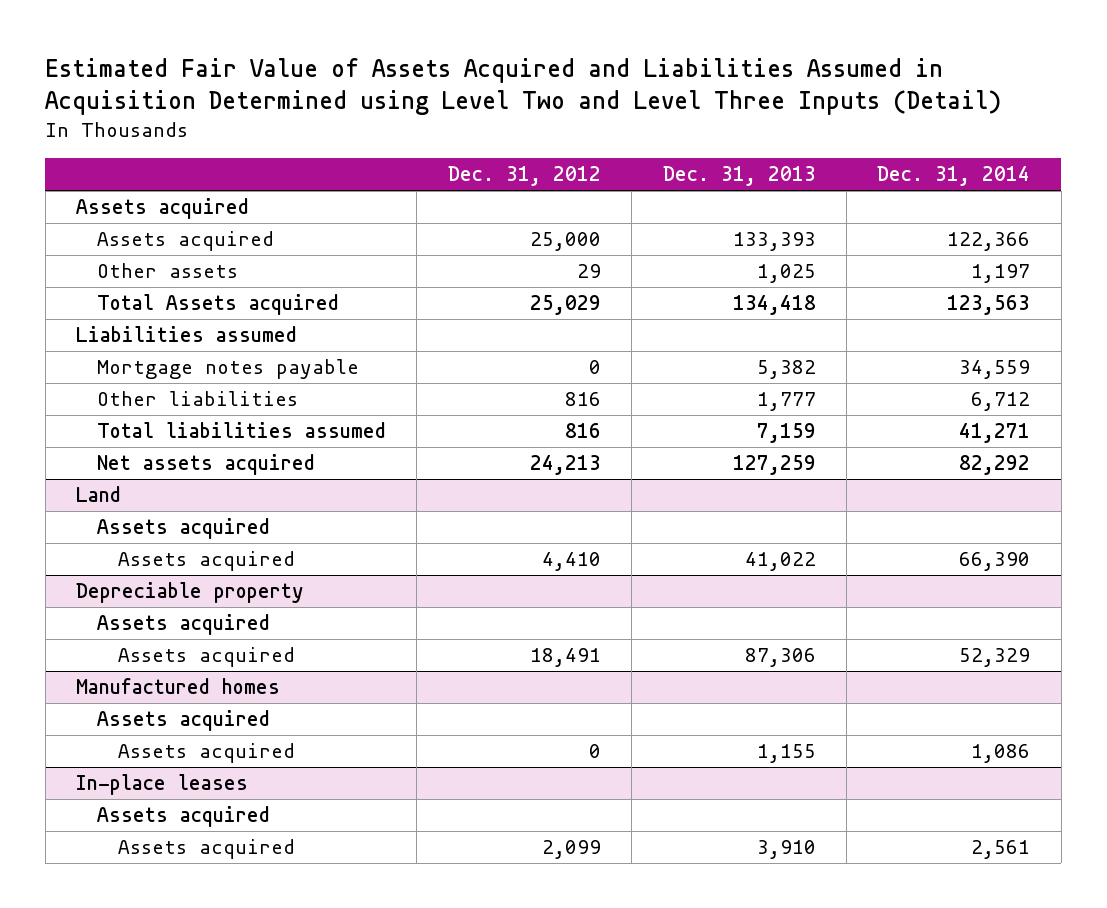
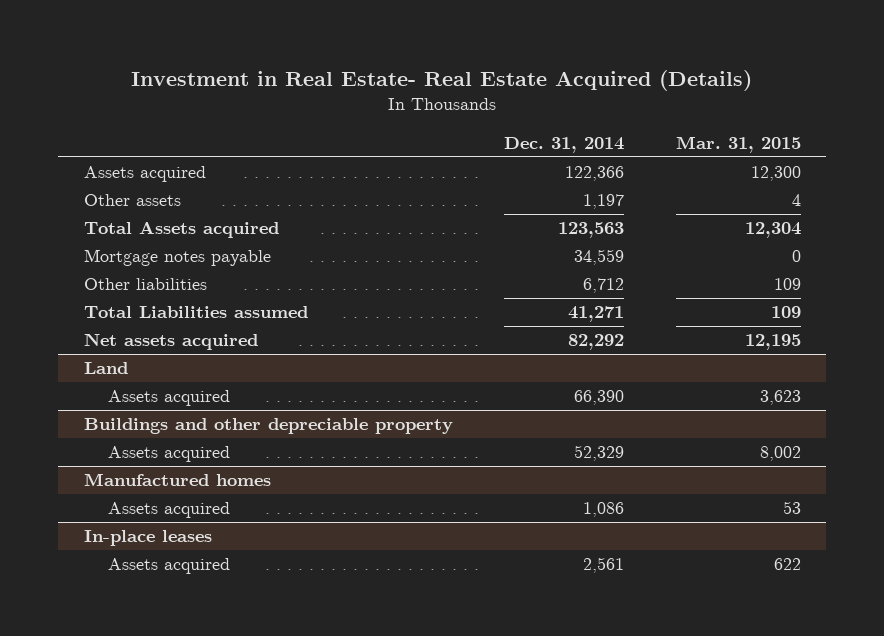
- Estimated Fair Value of Assets Acquired and Liabilities Assumed in Acquisition Determined using Level Two and Level Three Inputs (Detail)
+ Investment in Real Estate- Real Estate Acquired (Details)
- | Dec. 31, 2012 | Dec. 31, 2013 | Dec. 31, 2014
+ | Dec. 31, 2014 | Mar. 31, 2015
- Assets acquired
- Liabilities assumed
- Total liabilities assumed | 816 | 7,159 | 41,271
+ Total Liabilities assumed | 41,271 | 109
@ Land
- Assets acquired
- Depreciable property
- Assets acquired
+ Buildings and other depreciable property
@ Manufactured homes
- Assets acquired
@ In-place leases
- Assets acquired

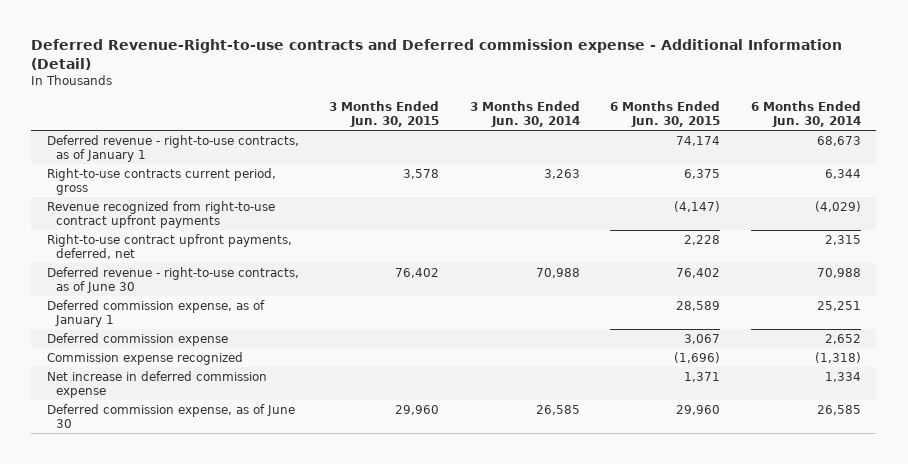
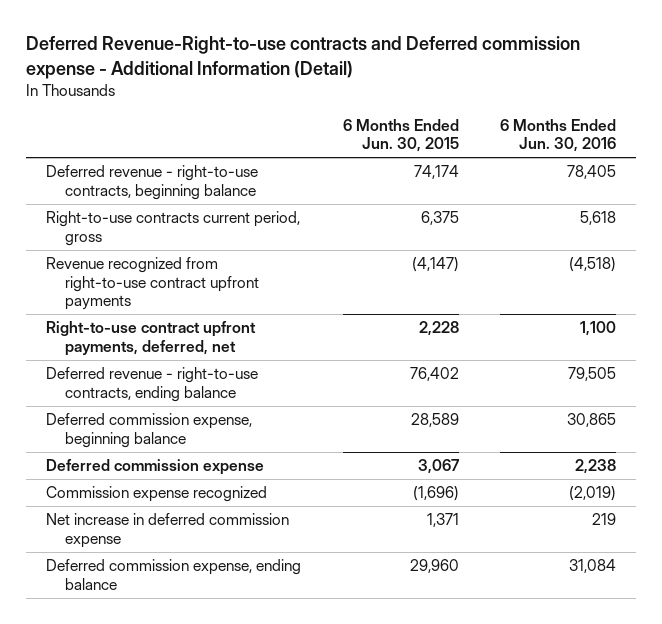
- | 3 Months Ended Jun. 30, 2015 | 3 Months Ended Jun. 30, 2014 | 6 Months Ended Jun. 30, 2015 | 6 Months Ended Jun. 30, 2014
+ | 6 Months Ended Jun. 30, 2015 | 6 Months Ended Jun. 30, 2016
- Deferred revenue - right-to-use contracts, as of January 1 | | | 74,174 | 68,673
+ Deferred revenue - right-to-use contracts, beginning balance | 74,174 | 78,405
- Deferred revenue - right-to-use contracts, as of June 30 | 76,402 | 70,988 | 76,402 | 70,988
- Deferred commission expense, as of January 1 | | | 28,589 | 25,251
+ Deferred revenue - right-to-use contracts, ending balance | 76,402 | 79,505
+ Deferred commission expense, beginning balance | 28,589 | 30,865
- Deferred commission expense, as of June 30 | 29,960 | 26,585 | 29,960 | 26,585
+ Deferred commission expense, ending balance | 29,960 | 31,084

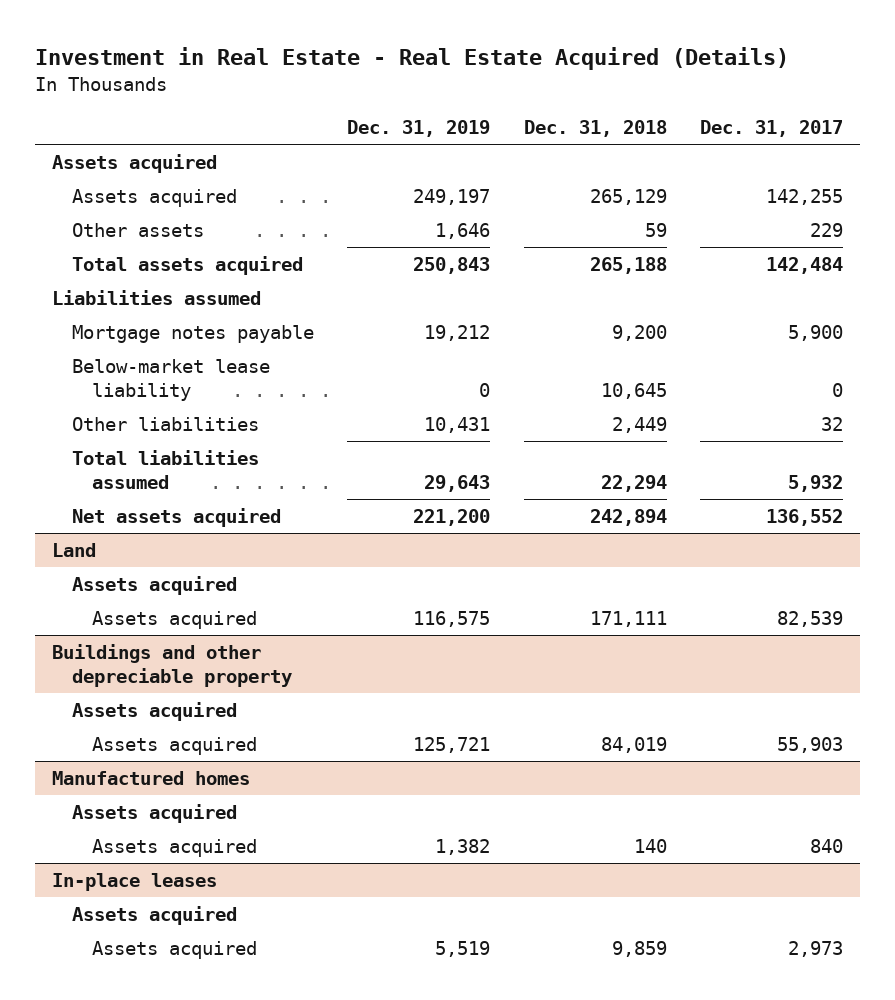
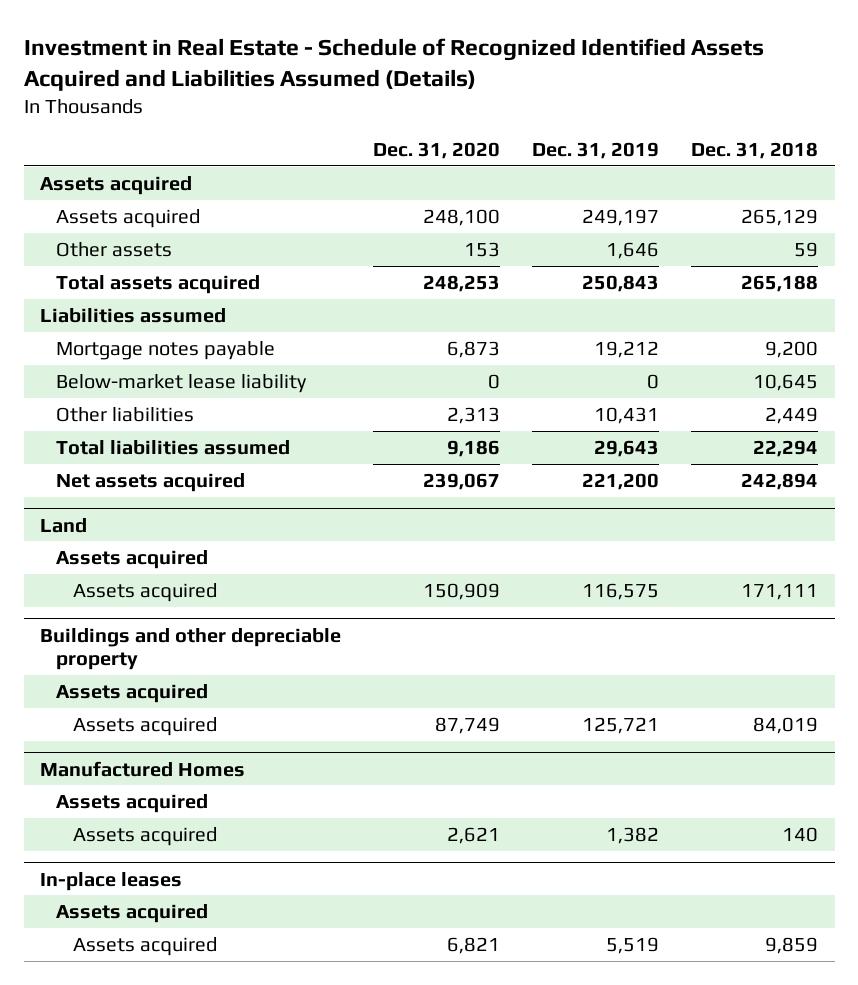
- Investment in Real Estate - Real Estate Acquired (Details)
+ Investment in Real Estate - Schedule of Recognized Identified Assets Acquired and Liabilities Assumed (Details)
- | Dec. 31, 2019 | Dec. 31, 2018 | Dec. 31, 2017
+ | Dec. 31, 2020 | Dec. 31, 2019 | Dec. 31, 2018
- Manufactured homes
+ Manufactured Homes

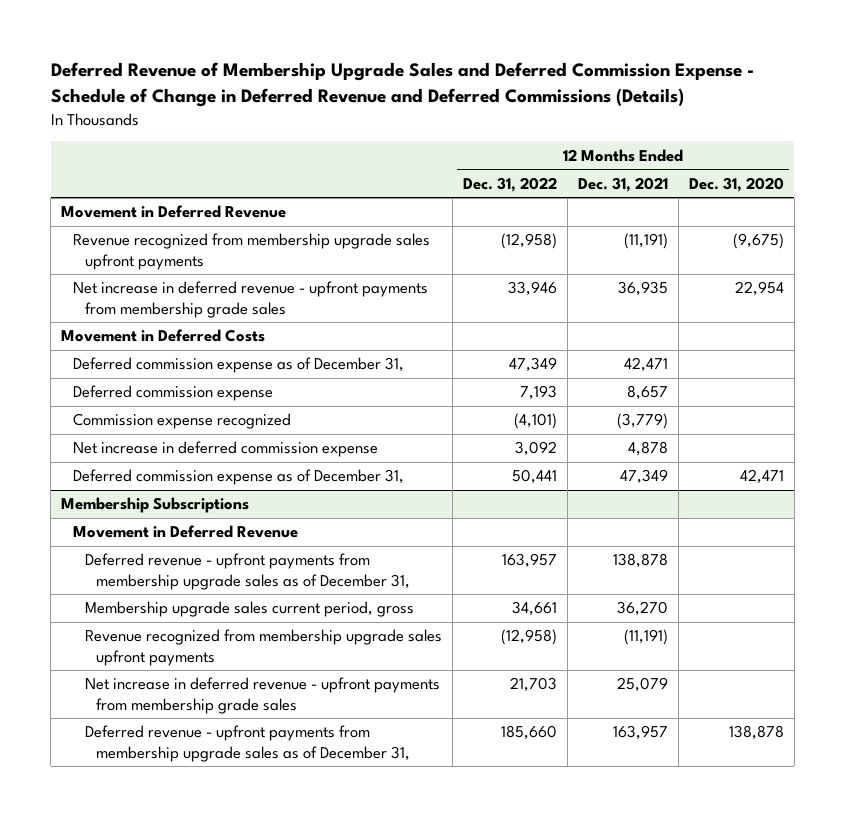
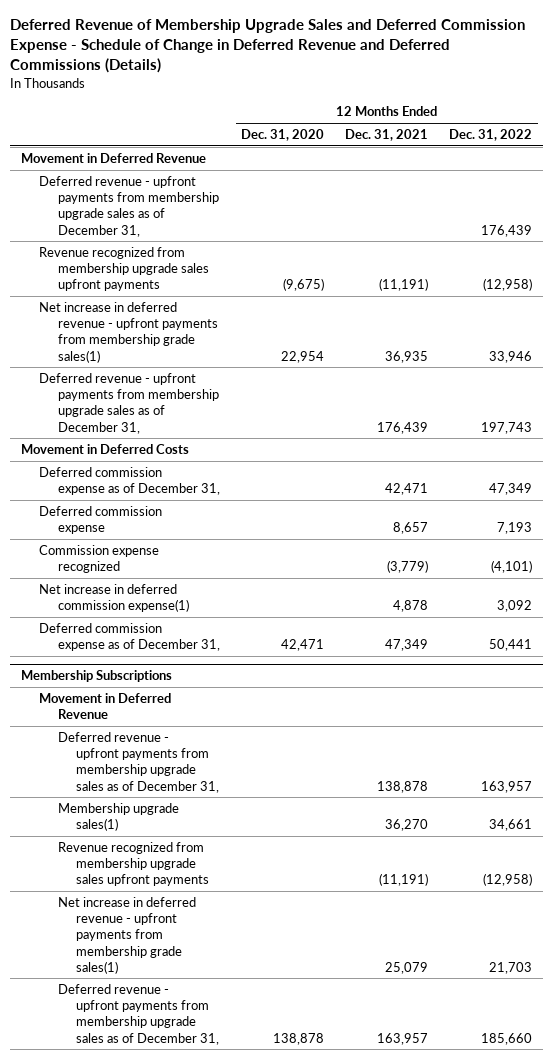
- | 12 Months Ended Dec. 31, 2022 | 12 Months Ended Dec. 31, 2021 | 12 Months Ended Dec. 31, 2020
+ | 12 Months Ended Dec. 31, 2020 | 12 Months Ended Dec. 31, 2021 | 12 Months Ended Dec. 31, 2022
+ Deferred revenue - upfront payments from membership upgrade sales as of December 31, | | | 176,439
- Net increase in deferred revenue - upfront payments from membership grade sales | 33,946 | 36,935 | 22,954
+ Net increase in deferred revenue - upfront payments from membership grade sales(1) | 22,954 | 36,935 | 33,946
+ Deferred revenue - upfront payments from membership upgrade sales as of December 31, | | 176,439 | 197,743
- Net increase in deferred commission expense | 3,092 | 4,878 |
+ Net increase in deferred commission expense(1) | | 4,878 | 3,092
@ Membership Subscriptions
- Membership upgrade sales current period, gross | 34,661 | 36,270 |
+ Membership upgrade sales(1) | | 36,270 | 34,661
- Net increase in deferred revenue - upfront payments from membership grade sales | 21,703 | 25,079 |
+ Net increase in deferred revenue - upfront payments from membership grade sales(1) | | 25,079 | 21,703

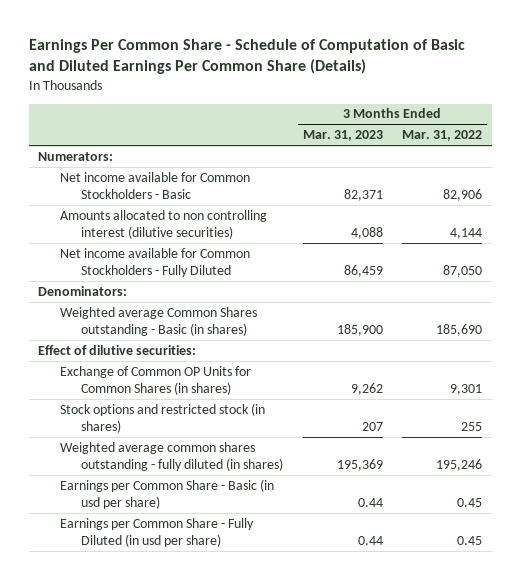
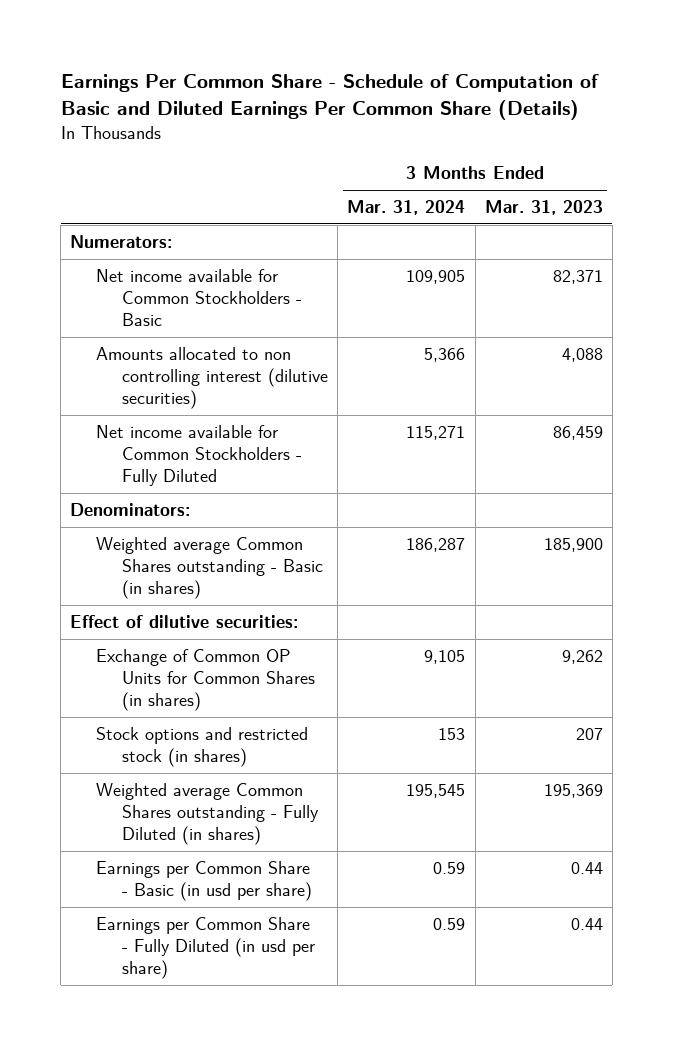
- | 3 Months Ended Mar. 31, 2023 | 3 Months Ended Mar. 31, 2022
+ | 3 Months Ended Mar. 31, 2024 | 3 Months Ended Mar. 31, 2023
- Weighted average common shares outstanding - fully diluted (in shares) | 195,369 | 195,246
+ Weighted average Common Shares outstanding - Fully Diluted (in shares) | 195,545 | 195,369

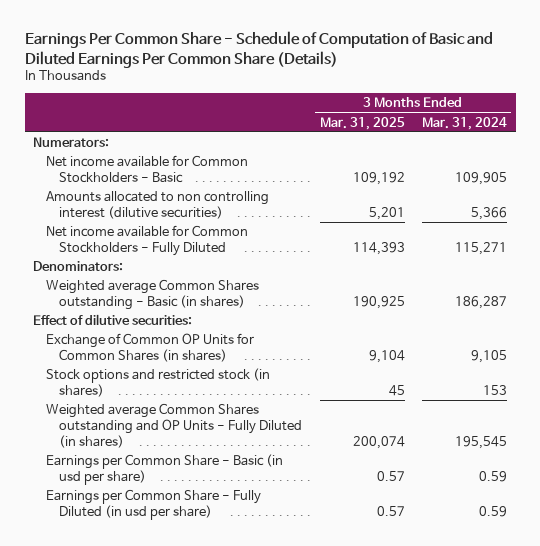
- | 3 Months Ended Mar. 31, 2024 | 3 Months Ended Mar. 31, 2023
+ | 3 Months Ended Mar. 31, 2025 | 3 Months Ended Mar. 31, 2024
- Weighted average Common Shares outstanding - Fully Diluted (in shares) | 195,545 | 195,369
+ Weighted average Common Shares outstanding and OP Units - Fully Diluted (in shares) | 200,074 | 195,545

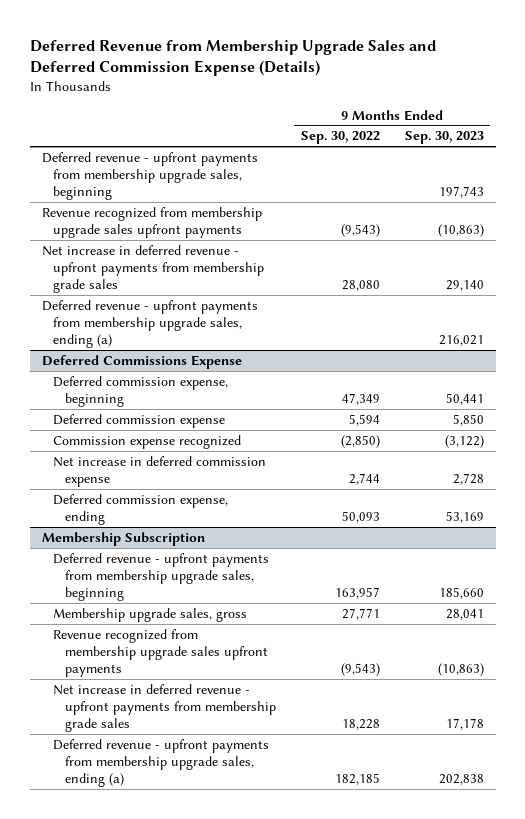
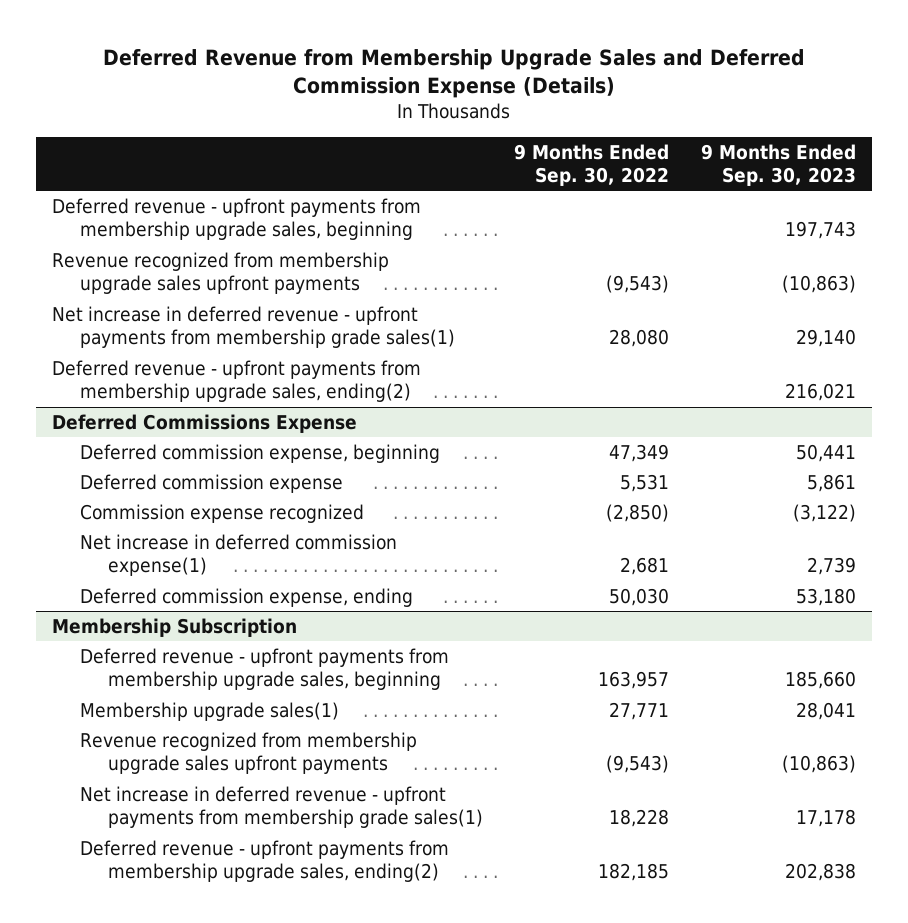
- Net increase in deferred revenue - upfront payments from membership grade sales | 28,080 | 29,140
- Deferred revenue - upfront payments from membership upgrade sales, ending (a) | | 216,021
+ Net increase in deferred revenue - upfront payments from membership grade sales(1) | 28,080 | 29,140
+ Deferred revenue - upfront payments from membership upgrade sales, ending(2) | | 216,021
@ Deferred Commissions Expense
- Deferred commission expense | 5,594 | 5,850
+ Deferred commission expense | 5,531 | 5,861
- Net increase in deferred commission expense | 2,744 | 2,728
- Deferred commission expense, ending | 50,093 | 53,169
+ Net increase in deferred commission expense(1) | 2,681 | 2,739
+ Deferred commission expense, ending | 50,030 | 53,180
@ Membership Subscription
- Membership upgrade sales, gross | 27,771 | 28,041
+ Membership upgrade sales(1) | 27,771 | 28,041
- Net increase in deferred revenue - upfront payments from membership grade sales | 18,228 | 17,178
- Deferred revenue - upfront payments from membership upgrade sales, ending (a) | 182,185 | 202,838
+ Net increase in deferred revenue - upfront payments from membership grade sales(1) | 18,228 | 17,178
+ Deferred revenue - upfront payments from membership upgrade sales, ending(2) | 182,185 | 202,838

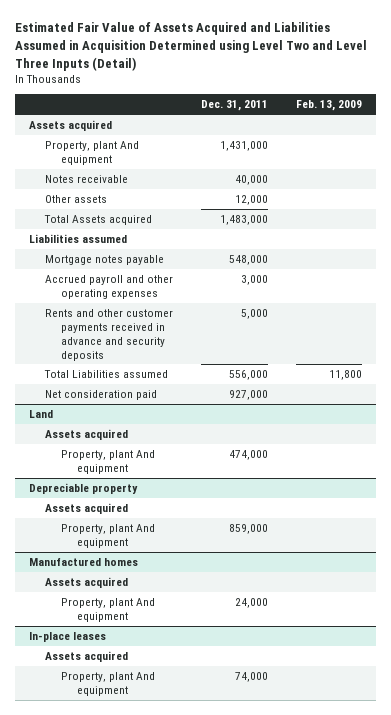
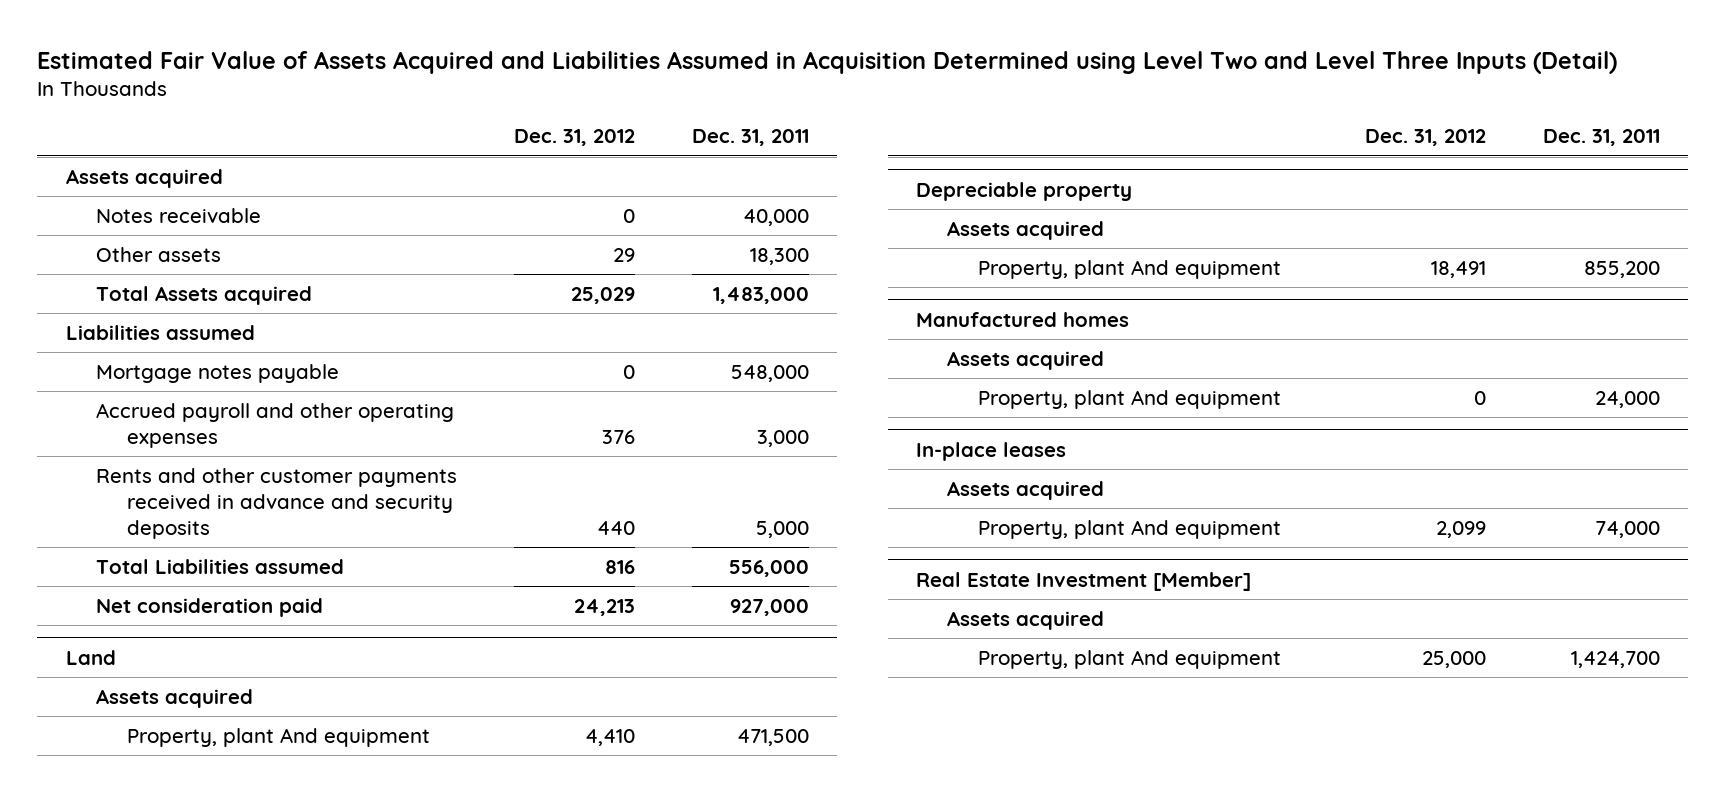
- | Dec. 31, 2011 | Feb. 13, 2009
+ | Dec. 31, 2012 | Dec. 31, 2011
- Property, plant And equipment | 1,431,000 |
- Other assets | 12,000 |
+ Other assets | 29 | 18,300
@ Land
- Property, plant And equipment | 474,000 |
+ Property, plant And equipment | 4,410 | 471,500
@ Depreciable property
- Property, plant And equipment | 859,000 |
+ Property, plant And equipment | 18,491 | 855,200
+ Real Estate Investment [Member]
+ Assets acquired
+ Property, plant And equipment | 25,000 | 1,424,700

